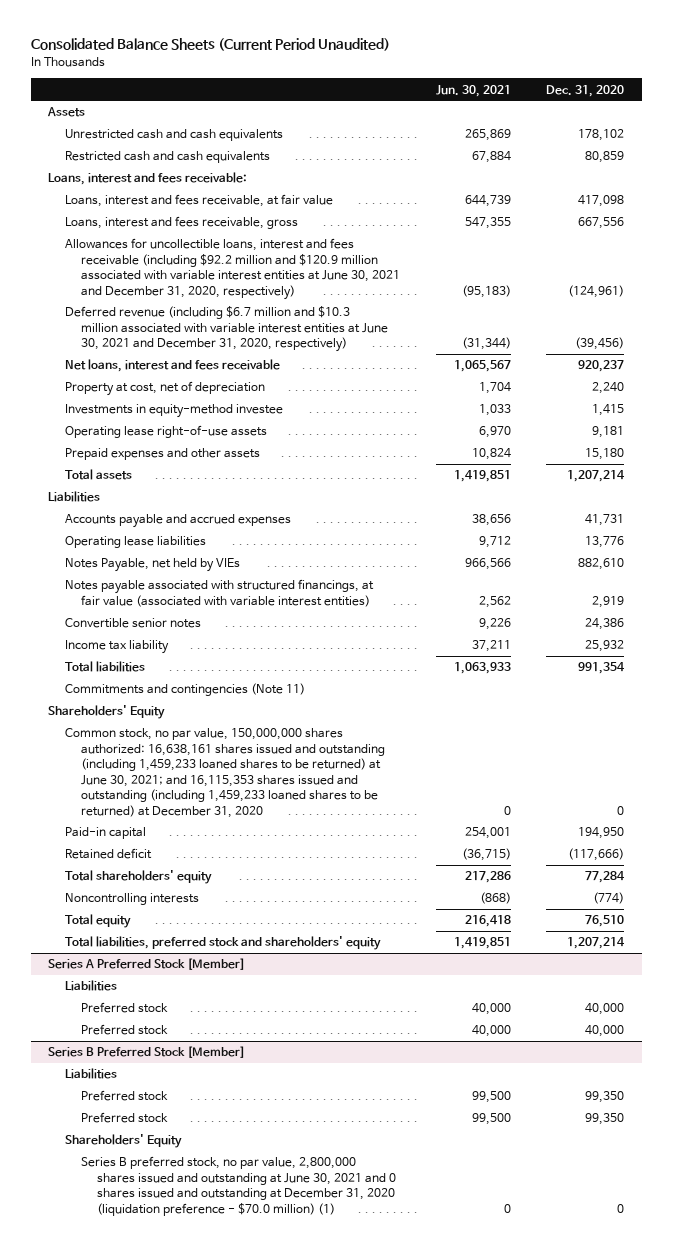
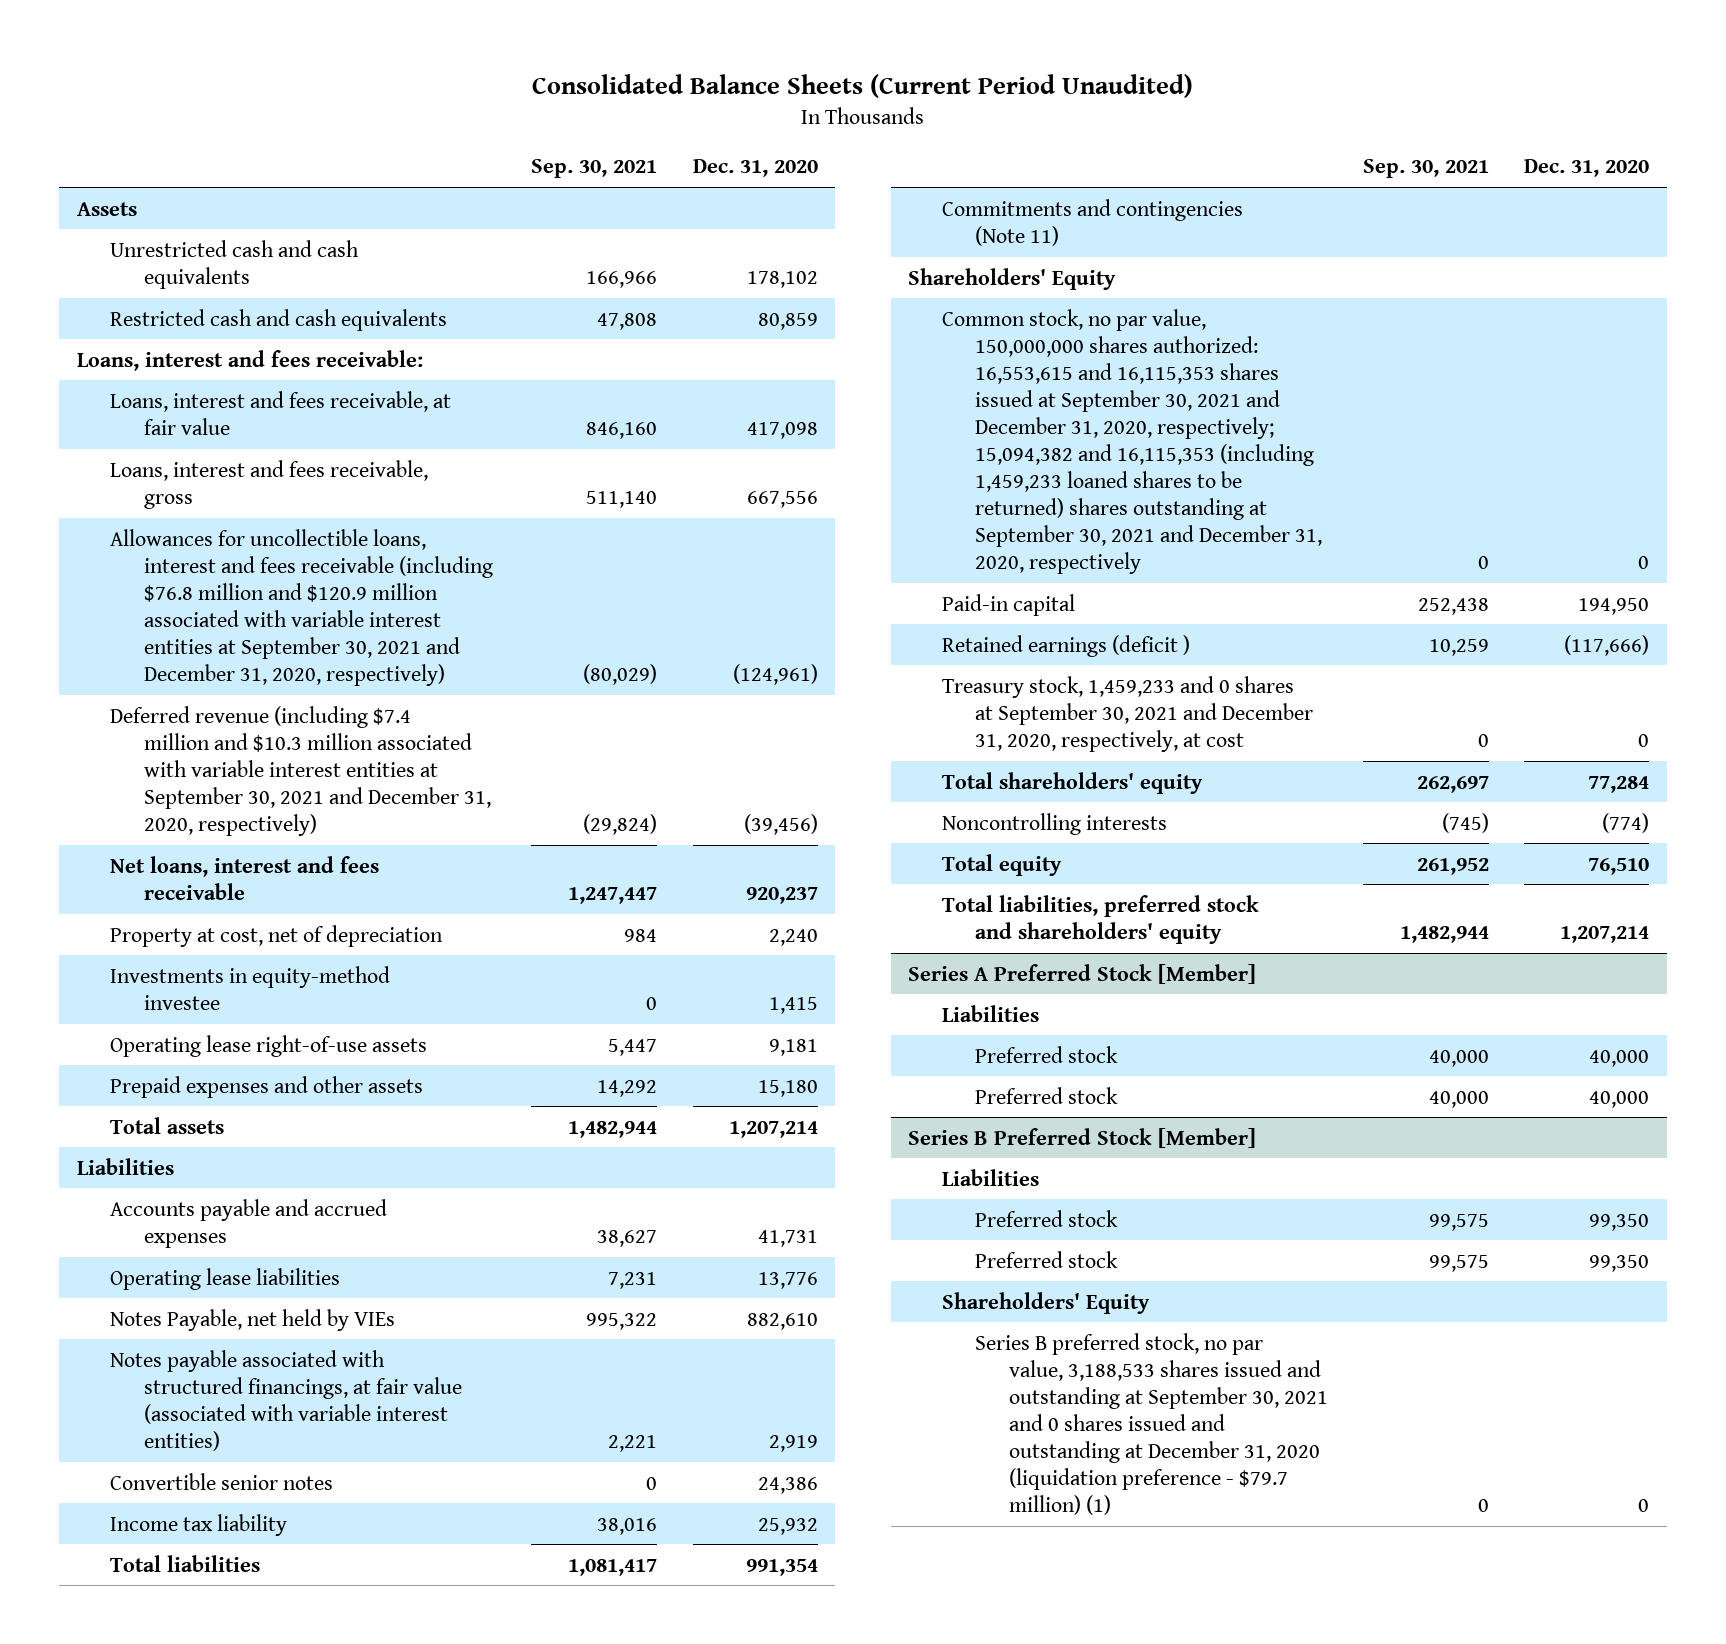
- | Jun. 30, 2021 | Dec. 31, 2020
+ | Sep. 30, 2021 | Dec. 31, 2020
- Allowances for uncollectible loans, interest and fees receivable (including $92.2 million and $120.9 million associated with variable interest entities at June 30, 2021 and December 31, 2020, respectively) | (95,183) | (124,961)
- Deferred revenue (including $6.7 million and $10.3 million associated with variable interest entities at June 30, 2021 and December 31, 2020, respectively) | (31,344) | (39,456)
+ Allowances for uncollectible loans, interest and fees receivable (including $76.8 million and $120.9 million associated with variable interest entities at September 30, 2021 and December 31, 2020, respectively) | (80,029) | (124,961)
+ Deferred revenue (including $7.4 million and $10.3 million associated with variable interest entities at September 30, 2021 and December 31, 2020, respectively) | (29,824) | (39,456)
- Common stock, no par value, 150,000,000 shares authorized: 16,638,161 shares issued and outstanding (including 1,459,233 loaned shares to be returned) at June 30, 2021; and 16,115,353 shares issued and outstanding (including 1,459,233 loaned shares to be returned) at December 31, 2020 | 0 | 0
+ Common stock, no par value, 150,000,000 shares authorized: 16,553,615 and 16,115,353 shares issued at September 30, 2021 and December 31, 2020, respectively; 15,094,382 and 16,115,353 (including 1,459,233 loaned shares to be returned) shares outstanding at September 30, 2021 and December 31, 2020, respectively | 0 | 0
- Retained deficit | (36,715) | (117,666)
+ Retained earnings (deficit ) | 10,259 | (117,666)
+ Treasury stock, 1,459,233 and 0 shares at September 30, 2021 and December 31, 2020, respectively, at cost | 0 | 0
@ Series B Preferred Stock [Member]
- Series B preferred stock, no par value, 2,800,000 shares issued and outstanding at June 30, 2021 and 0 shares issued and outstanding at December 31, 2020 (liquidation preference - $70.0 million) (1) | 0 | 0
+ Series B preferred stock, no par value, 3,188,533 shares issued and outstanding at September 30, 2021 and 0 shares issued and outstanding at December 31, 2020 (liquidation preference - $79.7 million) (1) | 0 | 0

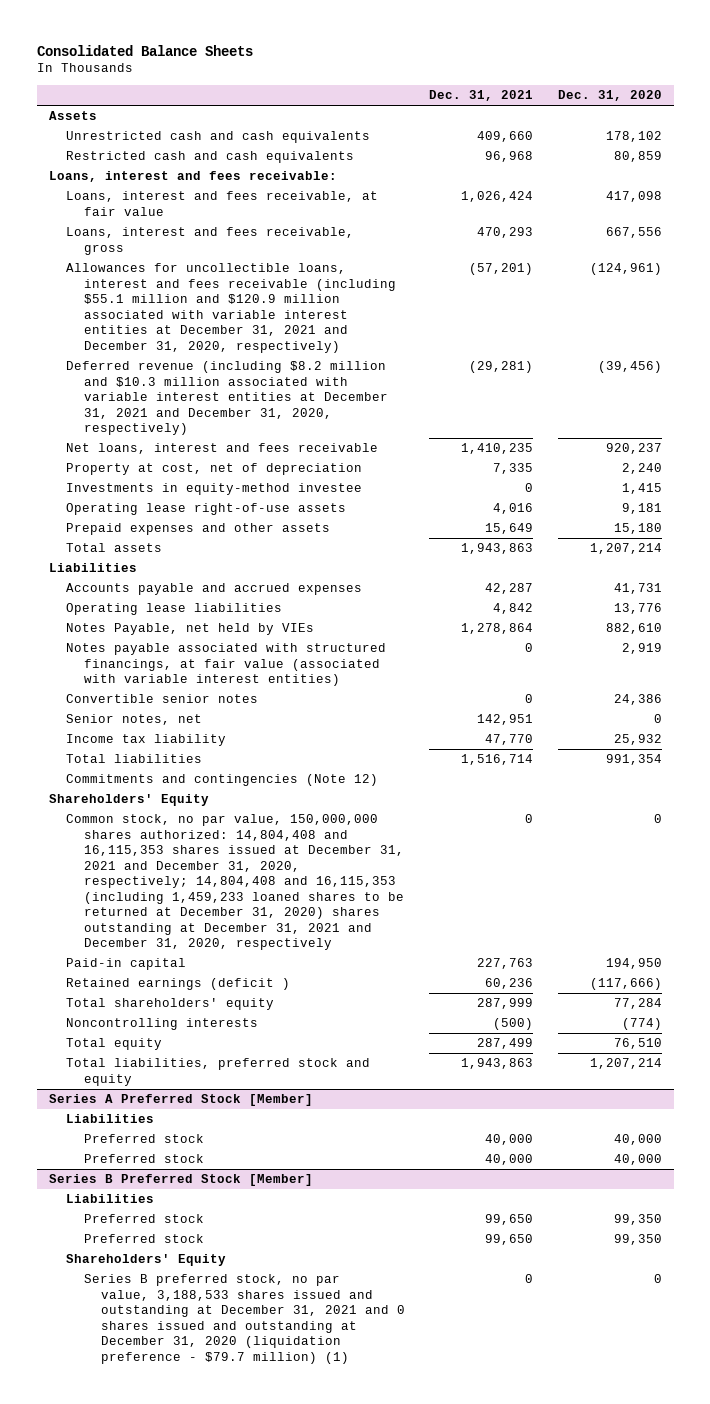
- Consolidated Balance Sheets (Current Period Unaudited)
+ Consolidated Balance Sheets
- | Sep. 30, 2021 | Dec. 31, 2020
+ | Dec. 31, 2021 | Dec. 31, 2020
- Allowances for uncollectible loans, interest and fees receivable (including $76.8 million and $120.9 million associated with variable interest entities at September 30, 2021 and December 31, 2020, respectively) | (80,029) | (124,961)
- Deferred revenue (including $7.4 million and $10.3 million associated with variable interest entities at September 30, 2021 and December 31, 2020, respectively) | (29,824) | (39,456)
+ Allowances for uncollectible loans, interest and fees receivable (including $55.1 million and $120.9 million associated with variable interest entities at December 31, 2021 and December 31, 2020, respectively) | (57,201) | (124,961)
+ Deferred revenue (including $8.2 million and $10.3 million associated with variable interest entities at December 31, 2021 and December 31, 2020, respectively) | (29,281) | (39,456)
+ Senior notes, net | 142,951 | 0
- Commitments and contingencies (Note 11)
+ Commitments and contingencies (Note 12)
- Common stock, no par value, 150,000,000 shares authorized: 16,553,615 and 16,115,353 shares issued at September 30, 2021 and December 31, 2020, respectively; 15,094,382 and 16,115,353 (including 1,459,233 loaned shares to be returned) shares outstanding at September 30, 2021 and December 31, 2020, respectively | 0 | 0
+ Common stock, no par value, 150,000,000 shares authorized: 14,804,408 and 16,115,353 shares issued at December 31, 2021 and December 31, 2020, respectively; 14,804,408 and 16,115,353 (including 1,459,233 loaned shares to be returned at December 31, 2020) shares outstanding at December 31, 2021 and December 31, 2020, respectively | 0 | 0
- Treasury stock, 1,459,233 and 0 shares at September 30, 2021 and December 31, 2020, respectively, at cost | 0 | 0
- Total liabilities, preferred stock and shareholders' equity | 1,482,944 | 1,207,214
+ Total liabilities, preferred stock and equity | 1,943,863 | 1,207,214
@ Series B Preferred Stock [Member]
- Series B preferred stock, no par value, 3,188,533 shares issued and outstanding at September 30, 2021 and 0 shares issued and outstanding at December 31, 2020 (liquidation preference - $79.7 million) (1) | 0 | 0
+ Series B preferred stock, no par value, 3,188,533 shares issued and outstanding at December 31, 2021 and 0 shares issued and outstanding at December 31, 2020 (liquidation preference - $79.7 million) (1) | 0 | 0

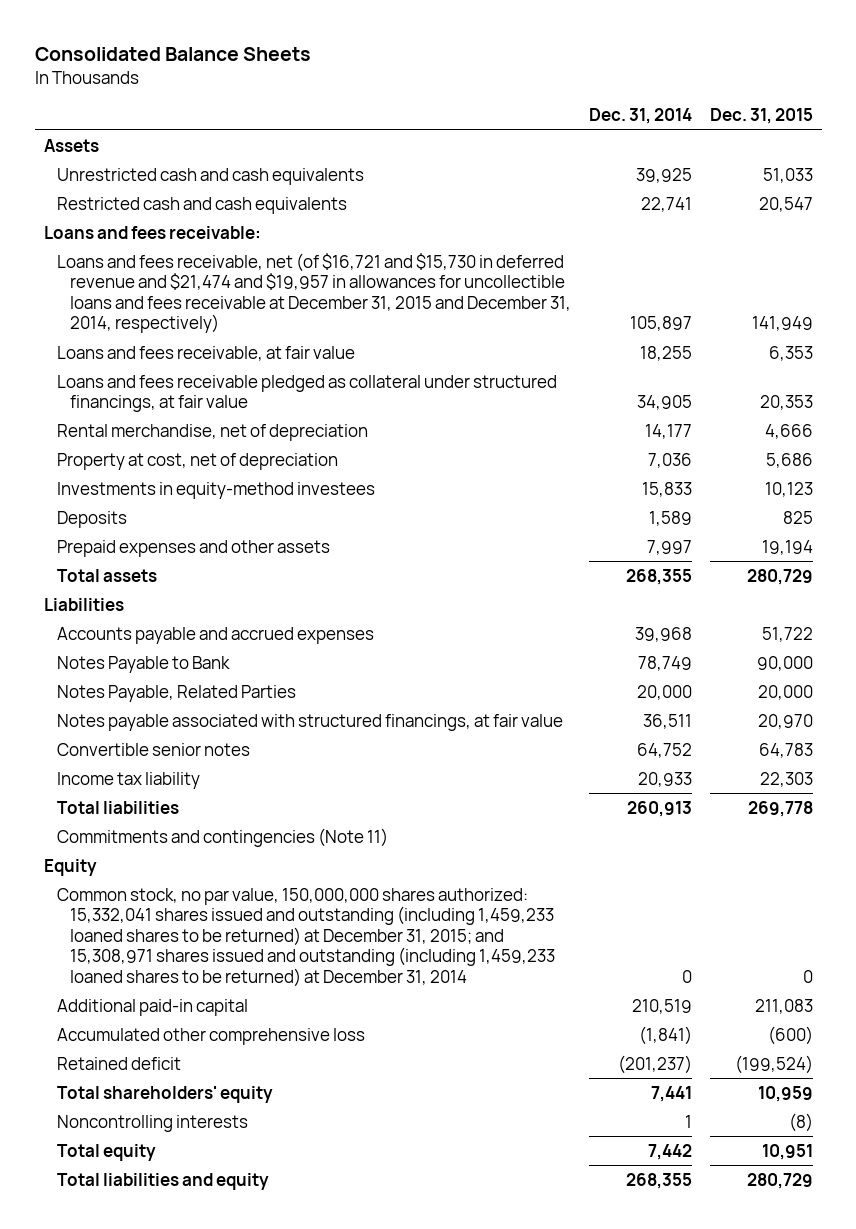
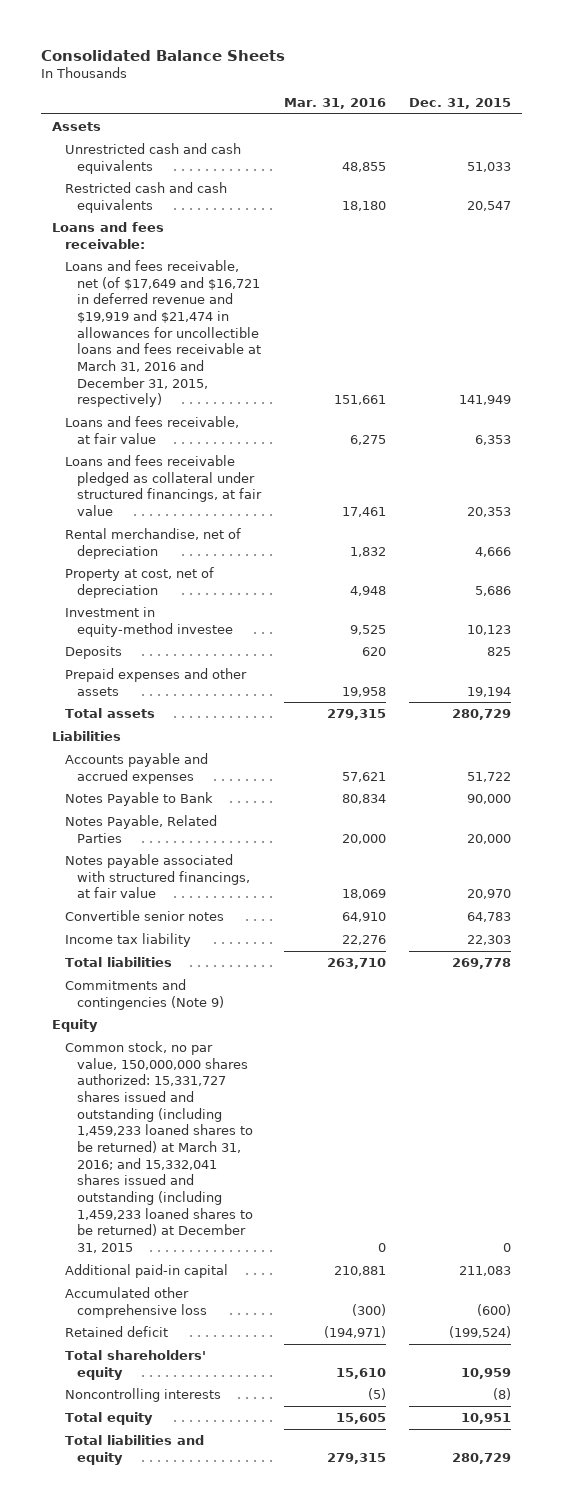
- | Dec. 31, 2014 | Dec. 31, 2015
+ | Mar. 31, 2016 | Dec. 31, 2015
- Loans and fees receivable, net (of $16,721 and $15,730 in deferred revenue and $21,474 and $19,957 in allowances for uncollectible loans and fees receivable at December 31, 2015 and December 31, 2014, respectively) | 105,897 | 141,949
+ Loans and fees receivable, net (of $17,649 and $16,721 in deferred revenue and $19,919 and $21,474 in allowances for uncollectible loans and fees receivable at March 31, 2016 and December 31, 2015, respectively) | 151,661 | 141,949
- Investments in equity-method investees | 15,833 | 10,123
+ Investment in equity-method investee | 9,525 | 10,123
- Commitments and contingencies (Note 11)
+ Commitments and contingencies (Note 9)
- Common stock, no par value, 150,000,000 shares authorized: 15,332,041 shares issued and outstanding (including 1,459,233 loaned shares to be returned) at December 31, 2015; and 15,308,971 shares issued and outstanding (including 1,459,233 loaned shares to be returned) at December 31, 2014 | 0 | 0
+ Common stock, no par value, 150,000,000 shares authorized: 15,331,727 shares issued and outstanding (including 1,459,233 loaned shares to be returned) at March 31, 2016; and 15,332,041 shares issued and outstanding (including 1,459,233 loaned shares to be returned) at December 31, 2015 | 0 | 0

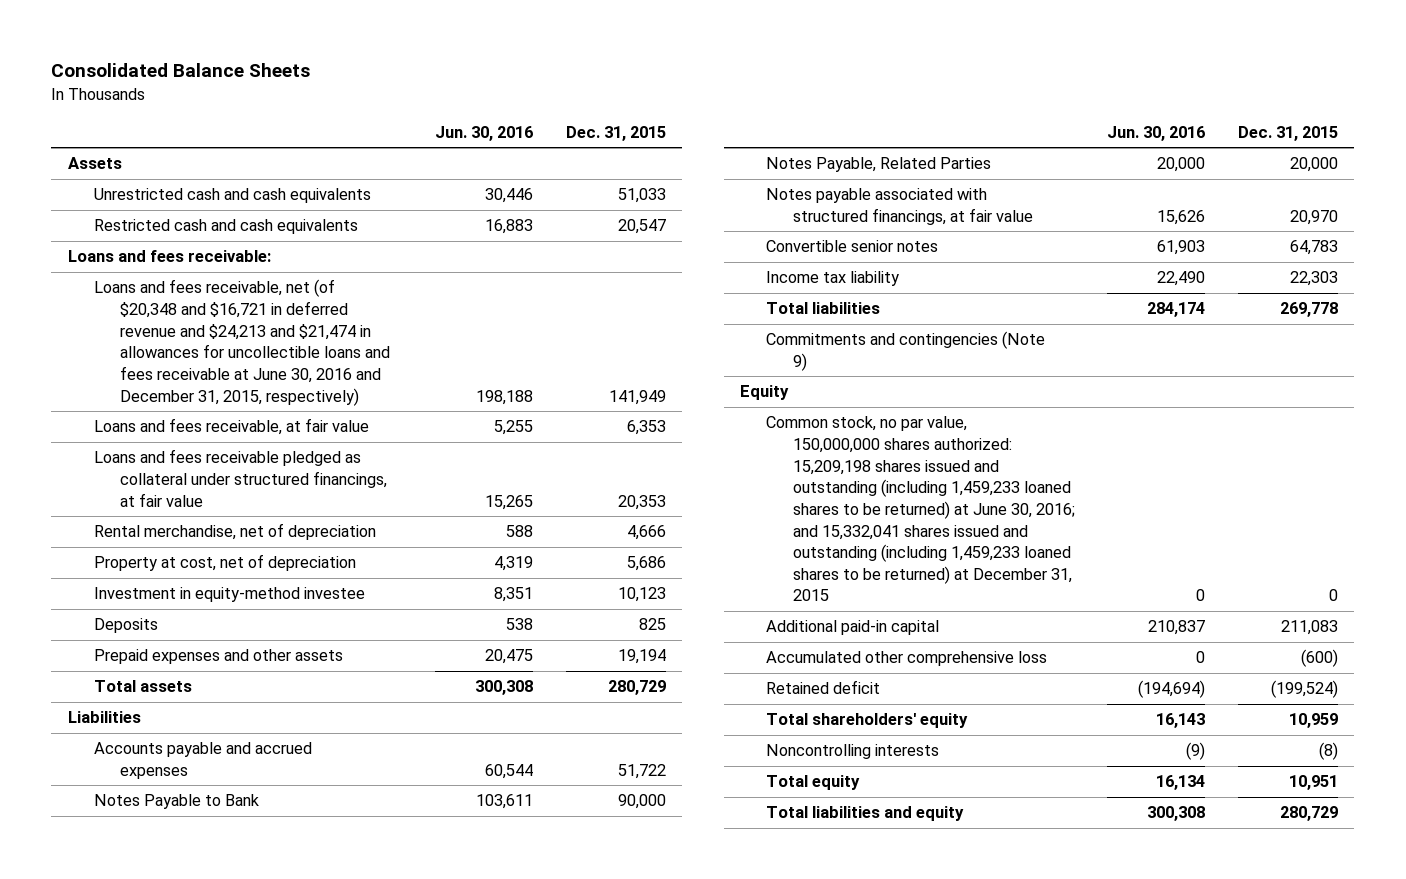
- | Mar. 31, 2016 | Dec. 31, 2015
+ | Jun. 30, 2016 | Dec. 31, 2015
- Loans and fees receivable, net (of $17,649 and $16,721 in deferred revenue and $19,919 and $21,474 in allowances for uncollectible loans and fees receivable at March 31, 2016 and December 31, 2015, respectively) | 151,661 | 141,949
+ Loans and fees receivable, net (of $20,348 and $16,721 in deferred revenue and $24,213 and $21,474 in allowances for uncollectible loans and fees receivable at June 30, 2016 and December 31, 2015, respectively) | 198,188 | 141,949
- Common stock, no par value, 150,000,000 shares authorized: 15,331,727 shares issued and outstanding (including 1,459,233 loaned shares to be returned) at March 31, 2016; and 15,332,041 shares issued and outstanding (including 1,459,233 loaned shares to be returned) at December 31, 2015 | 0 | 0
+ Common stock, no par value, 150,000,000 shares authorized: 15,209,198 shares issued and outstanding (including 1,459,233 loaned shares to be returned) at June 30, 2016; and 15,332,041 shares issued and outstanding (including 1,459,233 loaned shares to be returned) at December 31, 2015 | 0 | 0

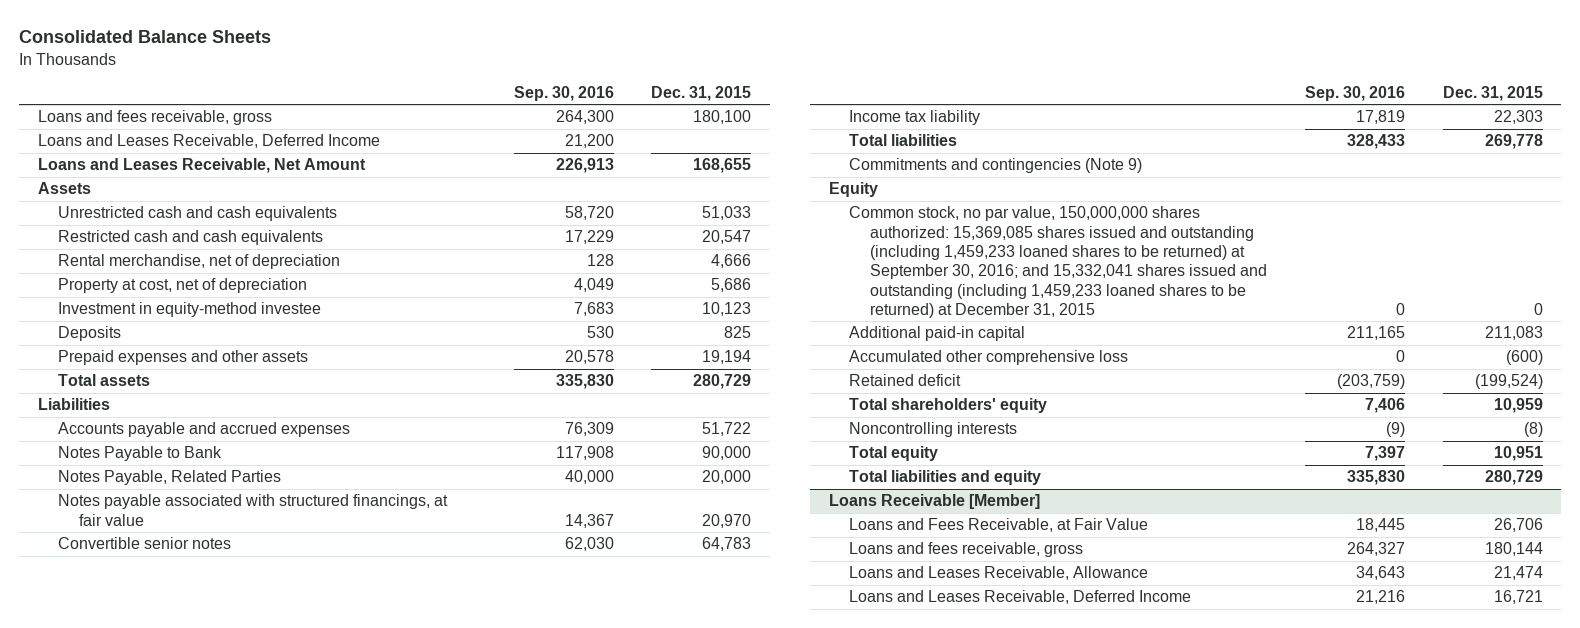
- | Jun. 30, 2016 | Dec. 31, 2015
+ | Sep. 30, 2016 | Dec. 31, 2015
+ Loans and fees receivable, gross | 264,300 | 180,100
+ Loans and Leases Receivable, Deferred Income | 21,200 |
+ Loans and Leases Receivable, Net Amount | 226,913 | 168,655
- Loans and fees receivable:
- Loans and fees receivable, net (of $20,348 and $16,721 in deferred revenue and $24,213 and $21,474 in allowances for uncollectible loans and fees receivable at June 30, 2016 and December 31, 2015, respectively) | 198,188 | 141,949
- Loans and fees receivable, at fair value | 5,255 | 6,353
- Loans and fees receivable pledged as collateral under structured financings, at fair value | 15,265 | 20,353
- Common stock, no par value, 150,000,000 shares authorized: 15,209,198 shares issued and outstanding (including 1,459,233 loaned shares to be returned) at June 30, 2016; and 15,332,041 shares issued and outstanding (including 1,459,233 loaned shares to be returned) at December 31, 2015 | 0 | 0
+ Common stock, no par value, 150,000,000 shares authorized: 15,369,085 shares issued and outstanding (including 1,459,233 loaned shares to be returned) at September 30, 2016; and 15,332,041 shares issued and outstanding (including 1,459,233 loaned shares to be returned) at December 31, 2015 | 0 | 0
+ Loans Receivable [Member]
+ Loans and Fees Receivable, at Fair Value | 18,445 | 26,706
+ Loans and fees receivable, gross | 264,327 | 180,144
+ Loans and Leases Receivable, Allowance | 34,643 | 21,474
+ Loans and Leases Receivable, Deferred Income | 21,216 | 16,721

